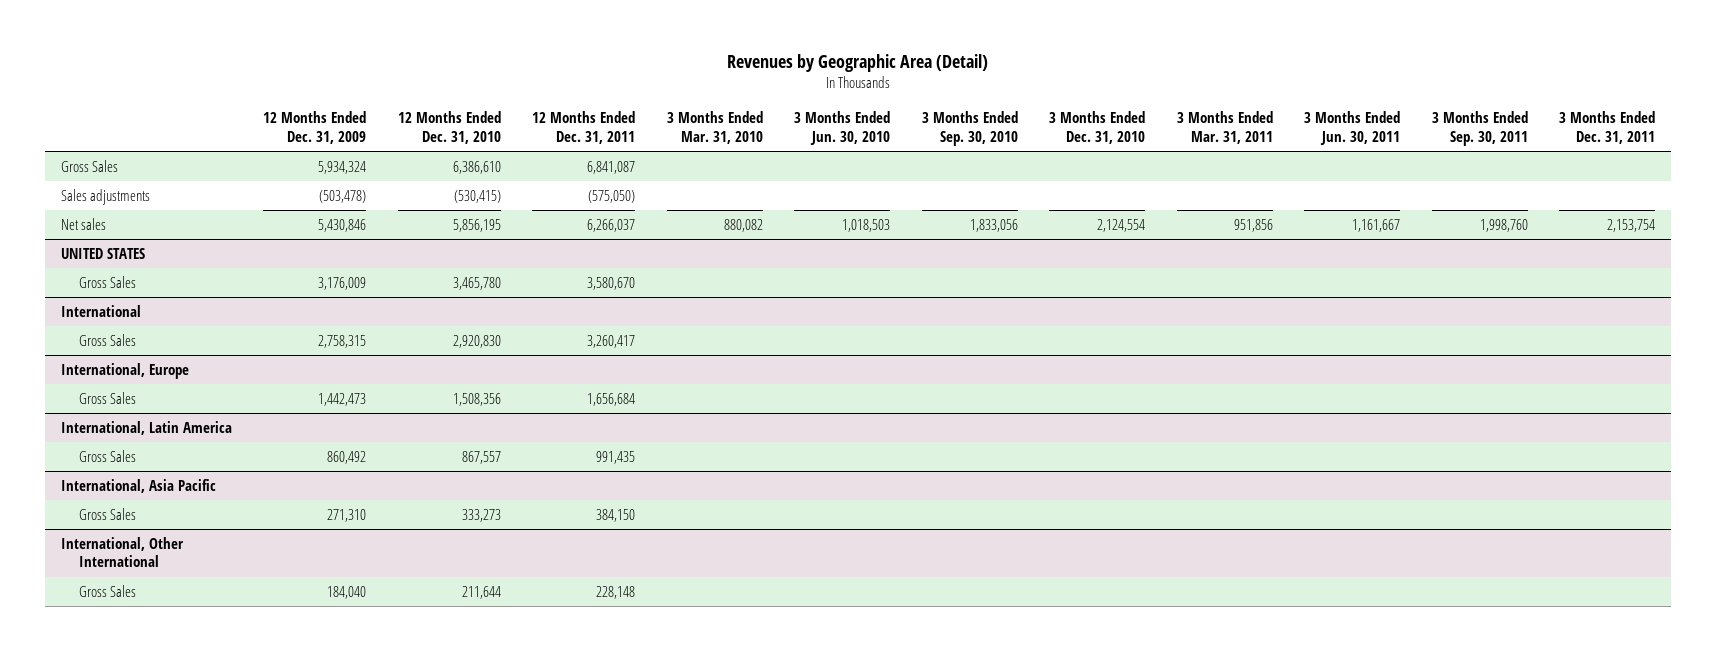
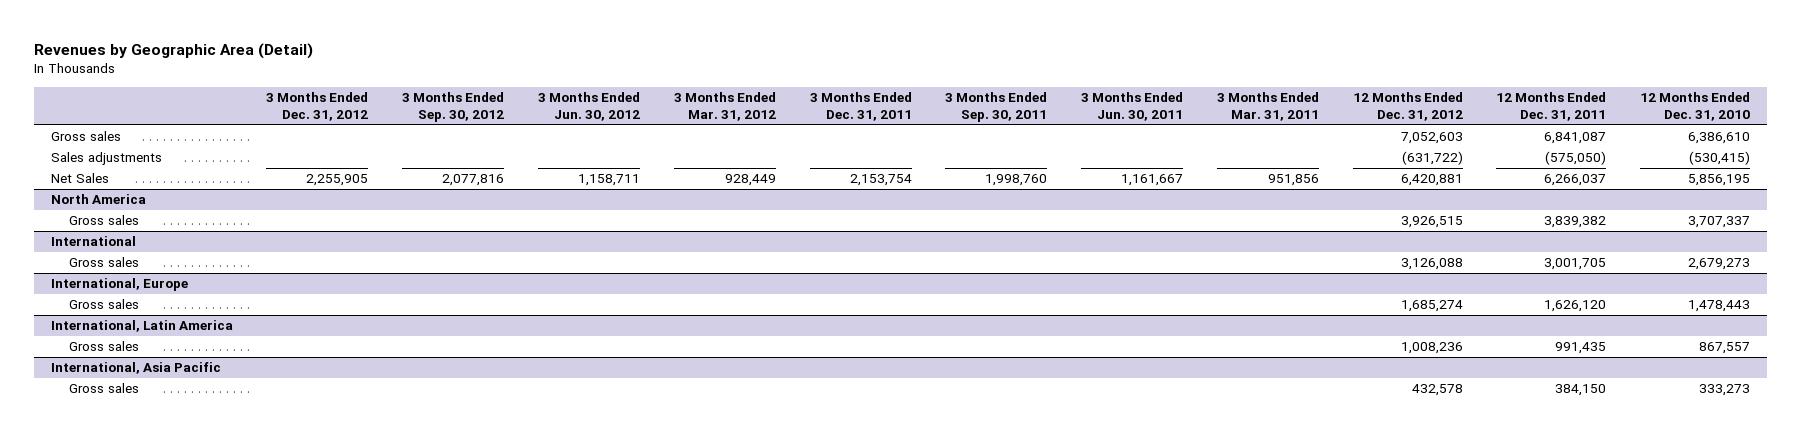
- | 12 Months Ended Dec. 31, 2009 | 12 Months Ended Dec. 31, 2010 | 12 Months Ended Dec. 31, 2011 | 3 Months Ended Mar. 31, 2010 | 3 Months Ended Jun. 30, 2010 | 3 Months Ended Sep. 30, 2010 | 3 Months Ended Dec. 31, 2010 | 3 Months Ended Mar. 31, 2011 | 3 Months Ended Jun. 30, 2011 | 3 Months Ended Sep. 30, 2011 | 3 Months Ended Dec. 31, 2011
+ | 3 Months Ended Dec. 31, 2012 | 3 Months Ended Sep. 30, 2012 | 3 Months Ended Jun. 30, 2012 | 3 Months Ended Mar. 31, 2012 | 3 Months Ended Dec. 31, 2011 | 3 Months Ended Sep. 30, 2011 | 3 Months Ended Jun. 30, 2011 | 3 Months Ended Mar. 31, 2011 | 12 Months Ended Dec. 31, 2012 | 12 Months Ended Dec. 31, 2011 | 12 Months Ended Dec. 31, 2010
- Gross Sales | 5,934,324 | 6,386,610 | 6,841,087 | | | | | | | |
+ Gross sales | | | | | | | | | 7,052,603 | 6,841,087 | 6,386,610
- Net sales | 5,430,846 | 5,856,195 | 6,266,037 | 880,082 | 1,018,503 | 1,833,056 | 2,124,554 | 951,856 | 1,161,667 | 1,998,760 | 2,153,754
- UNITED STATES
- Gross Sales | 3,176,009 | 3,465,780 | 3,580,670 | | | | | | | |
+ Net Sales | 2,255,905 | 2,077,816 | 1,158,711 | 928,449 | 2,153,754 | 1,998,760 | 1,161,667 | 951,856 | 6,420,881 | 6,266,037 | 5,856,195
+ North America
+ Gross sales | | | | | | | | | 3,926,515 | 3,839,382 | 3,707,337
@ International
- Gross Sales | 2,758,315 | 2,920,830 | 3,260,417 | | | | | | | |
+ Gross sales | | | | | | | | | 3,126,088 | 3,001,705 | 2,679,273
@ International, Europe
- Gross Sales | 1,442,473 | 1,508,356 | 1,656,684 | | | | | | | |
+ Gross sales | | | | | | | | | 1,685,274 | 1,626,120 | 1,478,443
@ International, Latin America
- Gross Sales | 860,492 | 867,557 | 991,435 | | | | | | | |
+ Gross sales | | | | | | | | | 1,008,236 | 991,435 | 867,557
@ International, Asia Pacific
- Gross Sales | 271,310 | 333,273 | 384,150 | | | | | | | |
- International, Other International
- Gross Sales | 184,040 | 211,644 | 228,148 | | | | | | | |
@ International, Asia Pacific
+ Gross sales | | | | | | | | | 432,578 | 384,150 | 333,273

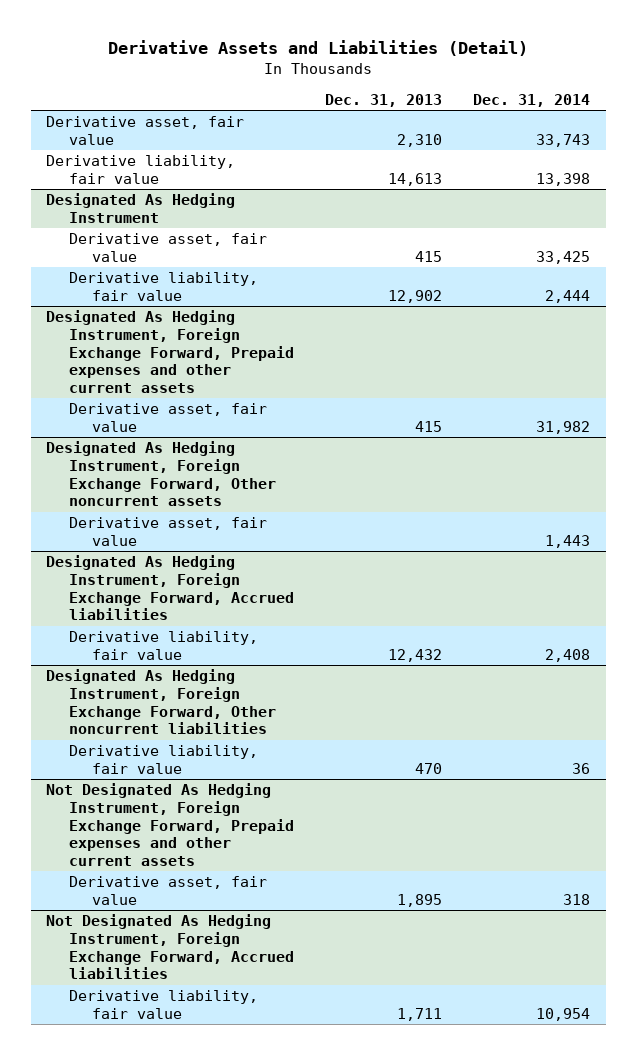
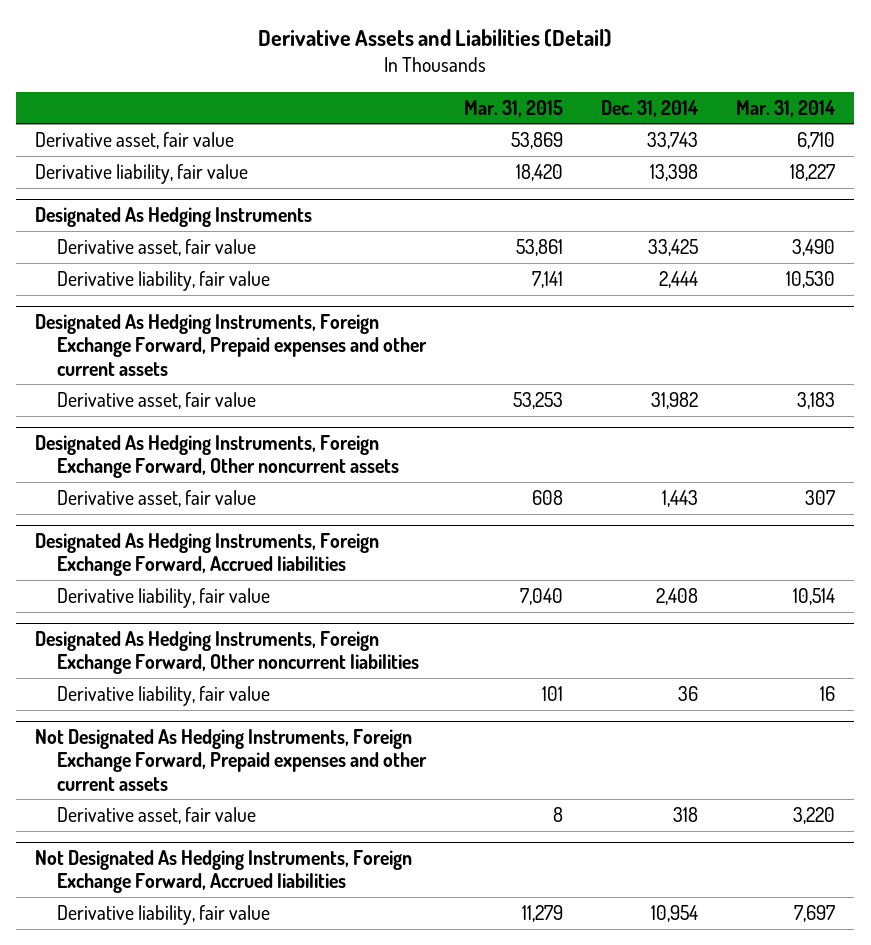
- | Dec. 31, 2013 | Dec. 31, 2014
+ | Mar. 31, 2015 | Dec. 31, 2014 | Mar. 31, 2014
- Designated As Hedging Instrument
+ Designated As Hedging Instruments
- Designated As Hedging Instrument, Foreign Exchange Forward, Prepaid expenses and other current assets
+ Designated As Hedging Instruments, Foreign Exchange Forward, Prepaid expenses and other current assets
- Designated As Hedging Instrument, Foreign Exchange Forward, Other noncurrent assets
+ Designated As Hedging Instruments, Foreign Exchange Forward, Other noncurrent assets
- Designated As Hedging Instrument, Foreign Exchange Forward, Accrued liabilities
+ Designated As Hedging Instruments, Foreign Exchange Forward, Accrued liabilities
- Designated As Hedging Instrument, Foreign Exchange Forward, Other noncurrent liabilities
+ Designated As Hedging Instruments, Foreign Exchange Forward, Other noncurrent liabilities
- Not Designated As Hedging Instrument, Foreign Exchange Forward, Prepaid expenses and other current assets
+ Not Designated As Hedging Instruments, Foreign Exchange Forward, Prepaid expenses and other current assets
- Not Designated As Hedging Instrument, Foreign Exchange Forward, Accrued liabilities
+ Not Designated As Hedging Instruments, Foreign Exchange Forward, Accrued liabilities

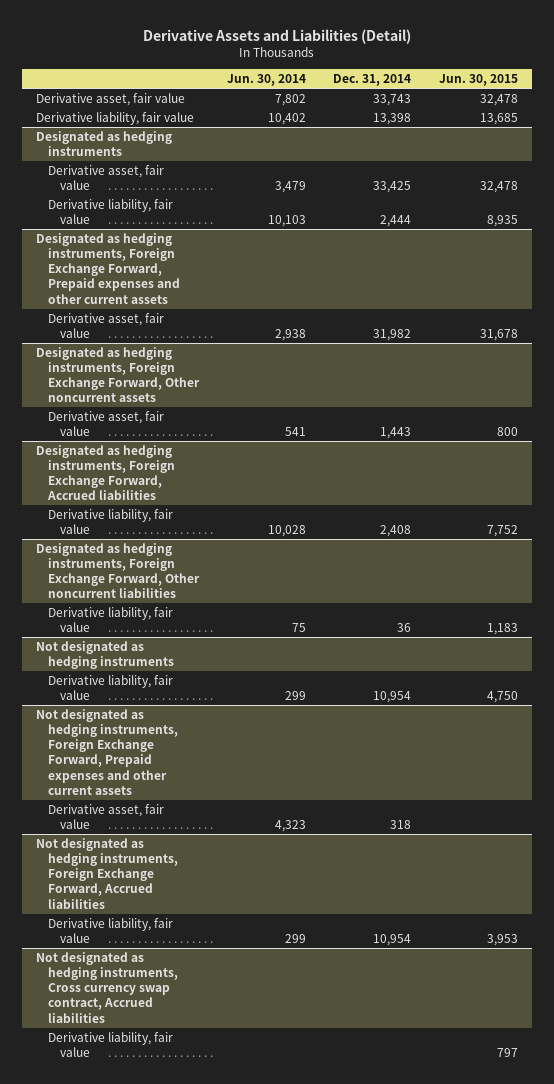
- | Mar. 31, 2015 | Dec. 31, 2014 | Mar. 31, 2014
+ | Jun. 30, 2014 | Dec. 31, 2014 | Jun. 30, 2015
- Designated As Hedging Instruments
+ Designated as hedging instruments
- Designated As Hedging Instruments, Foreign Exchange Forward, Prepaid expenses and other current assets
+ Designated as hedging instruments, Foreign Exchange Forward, Prepaid expenses and other current assets
- Designated As Hedging Instruments, Foreign Exchange Forward, Other noncurrent assets
+ Designated as hedging instruments, Foreign Exchange Forward, Other noncurrent assets
- Designated As Hedging Instruments, Foreign Exchange Forward, Accrued liabilities
+ Designated as hedging instruments, Foreign Exchange Forward, Accrued liabilities
- Designated As Hedging Instruments, Foreign Exchange Forward, Other noncurrent liabilities
+ Designated as hedging instruments, Foreign Exchange Forward, Other noncurrent liabilities
- Not Designated As Hedging Instruments, Foreign Exchange Forward, Prepaid expenses and other current assets
+ Not designated as hedging instruments
+ Derivative liability, fair value | 299 | 10,954 | 4,750
+ Not designated as hedging instruments, Foreign Exchange Forward, Prepaid expenses and other current assets
- Not Designated As Hedging Instruments, Foreign Exchange Forward, Accrued liabilities
+ Not designated as hedging instruments, Foreign Exchange Forward, Accrued liabilities
+ Not designated as hedging instruments, Cross currency swap contract, Accrued liabilities
+ Derivative liability, fair value | | | 797

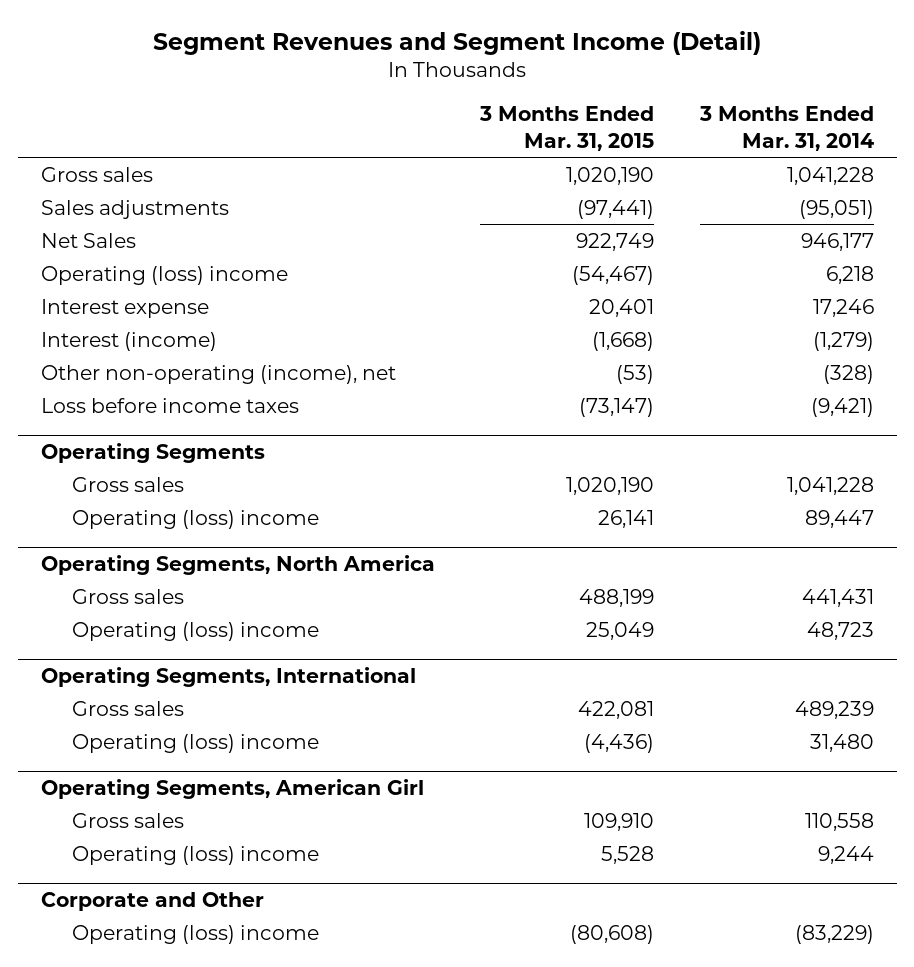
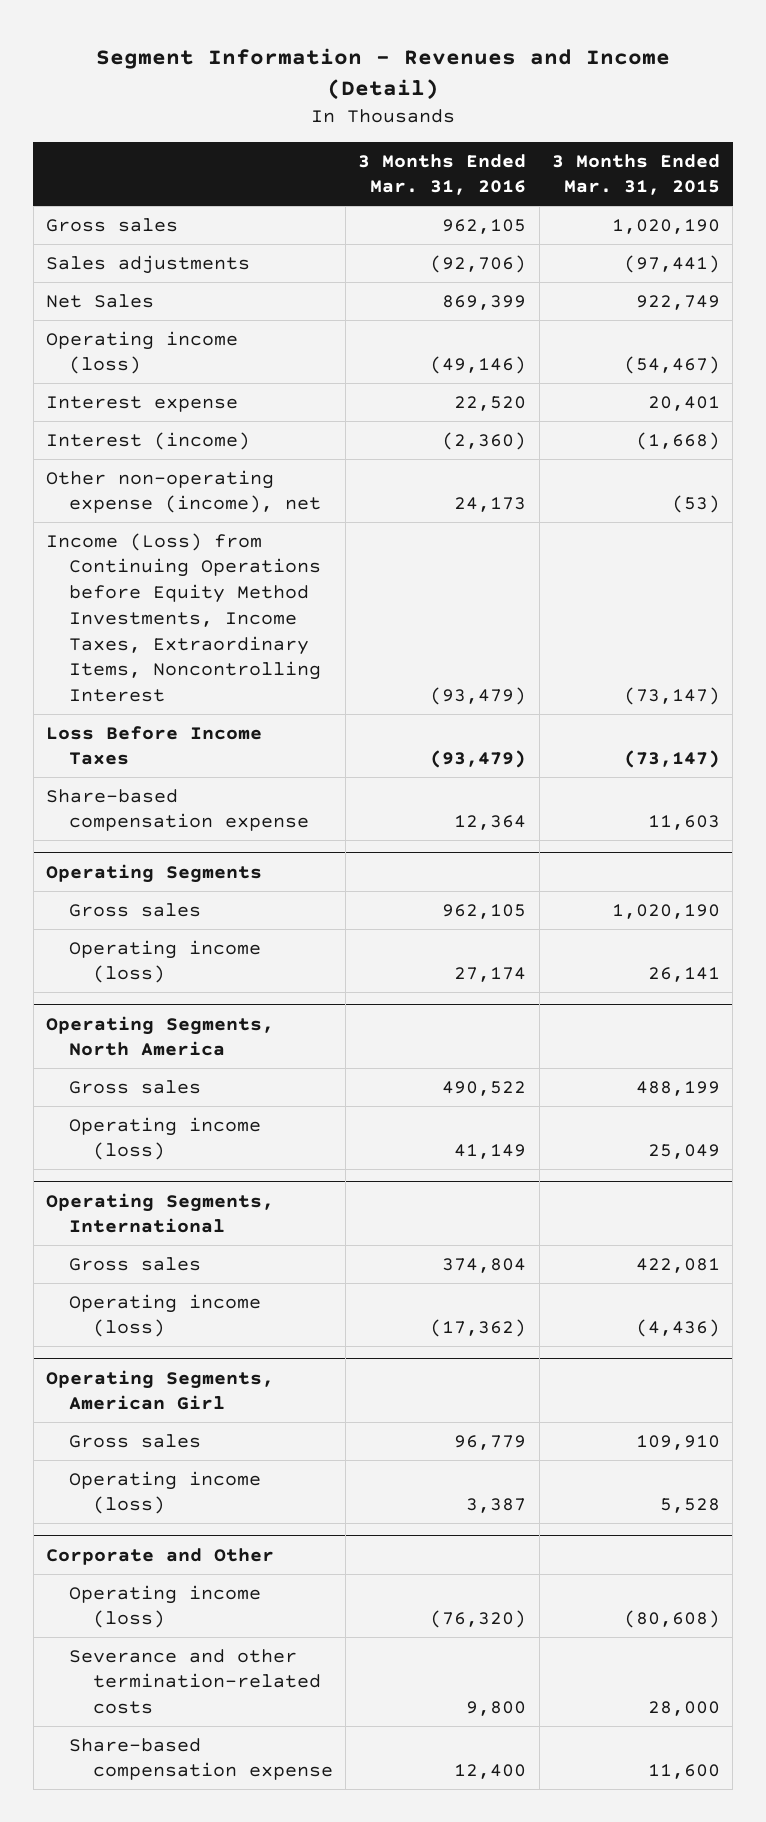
- Segment Revenues and Segment Income (Detail)
+ Segment Information - Revenues and Income (Detail)
- | 3 Months Ended Mar. 31, 2015 | 3 Months Ended Mar. 31, 2014
+ | 3 Months Ended Mar. 31, 2016 | 3 Months Ended Mar. 31, 2015
- Operating (loss) income | (54,467) | 6,218
+ Operating income (loss) | (49,146) | (54,467)
- Other non-operating (income), net | (53) | (328)
- Loss before income taxes | (73,147) | (9,421)
+ Other non-operating expense (income), net | 24,173 | (53)
+ Income (Loss) from Continuing Operations before Equity Method Investments, Income Taxes, Extraordinary Items, Noncontrolling Interest | (93,479) | (73,147)
+ Loss Before Income Taxes | (93,479) | (73,147)
+ Share-based compensation expense | 12,364 | 11,603
@ Operating Segments
- Operating (loss) income | 26,141 | 89,447
+ Operating income (loss) | 27,174 | 26,141
@ Operating Segments, North America
- Operating (loss) income | 25,049 | 48,723
+ Operating income (loss) | 41,149 | 25,049
@ Operating Segments, International
- Operating (loss) income | (4,436) | 31,480
+ Operating income (loss) | (17,362) | (4,436)
@ Operating Segments, American Girl
- Operating (loss) income | 5,528 | 9,244
+ Operating income (loss) | 3,387 | 5,528
@ Corporate and Other
- Operating (loss) income | (80,608) | (83,229)
+ Operating income (loss) | (76,320) | (80,608)
+ Severance and other termination-related costs | 9,800 | 28,000
+ Share-based compensation expense | 12,400 | 11,600

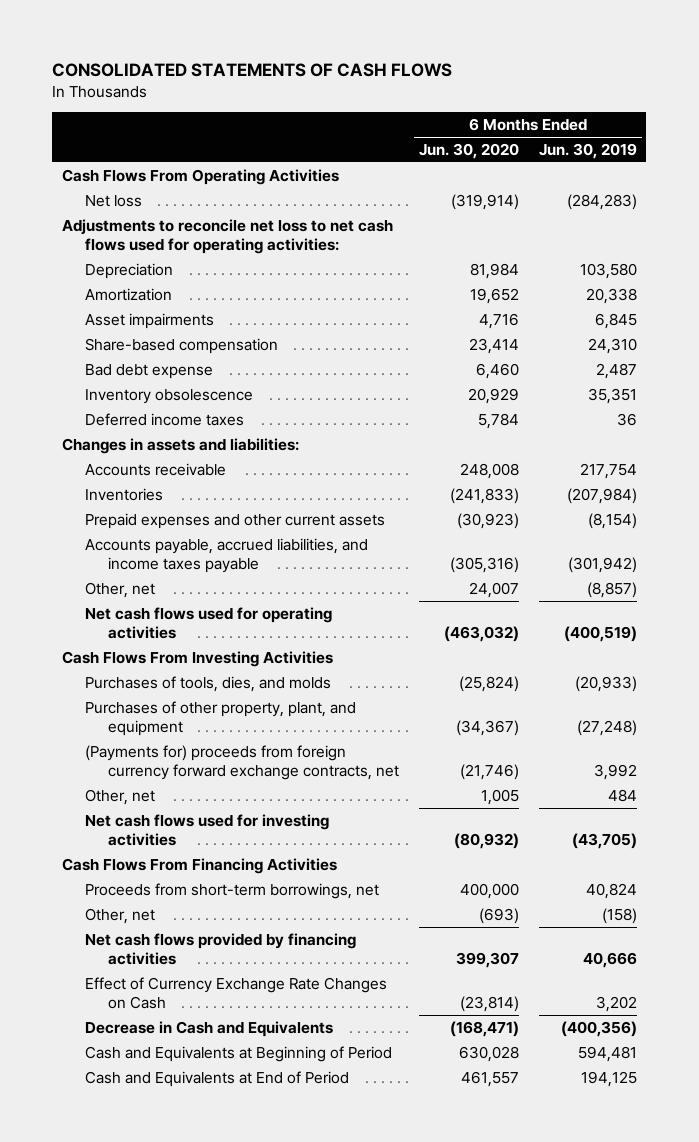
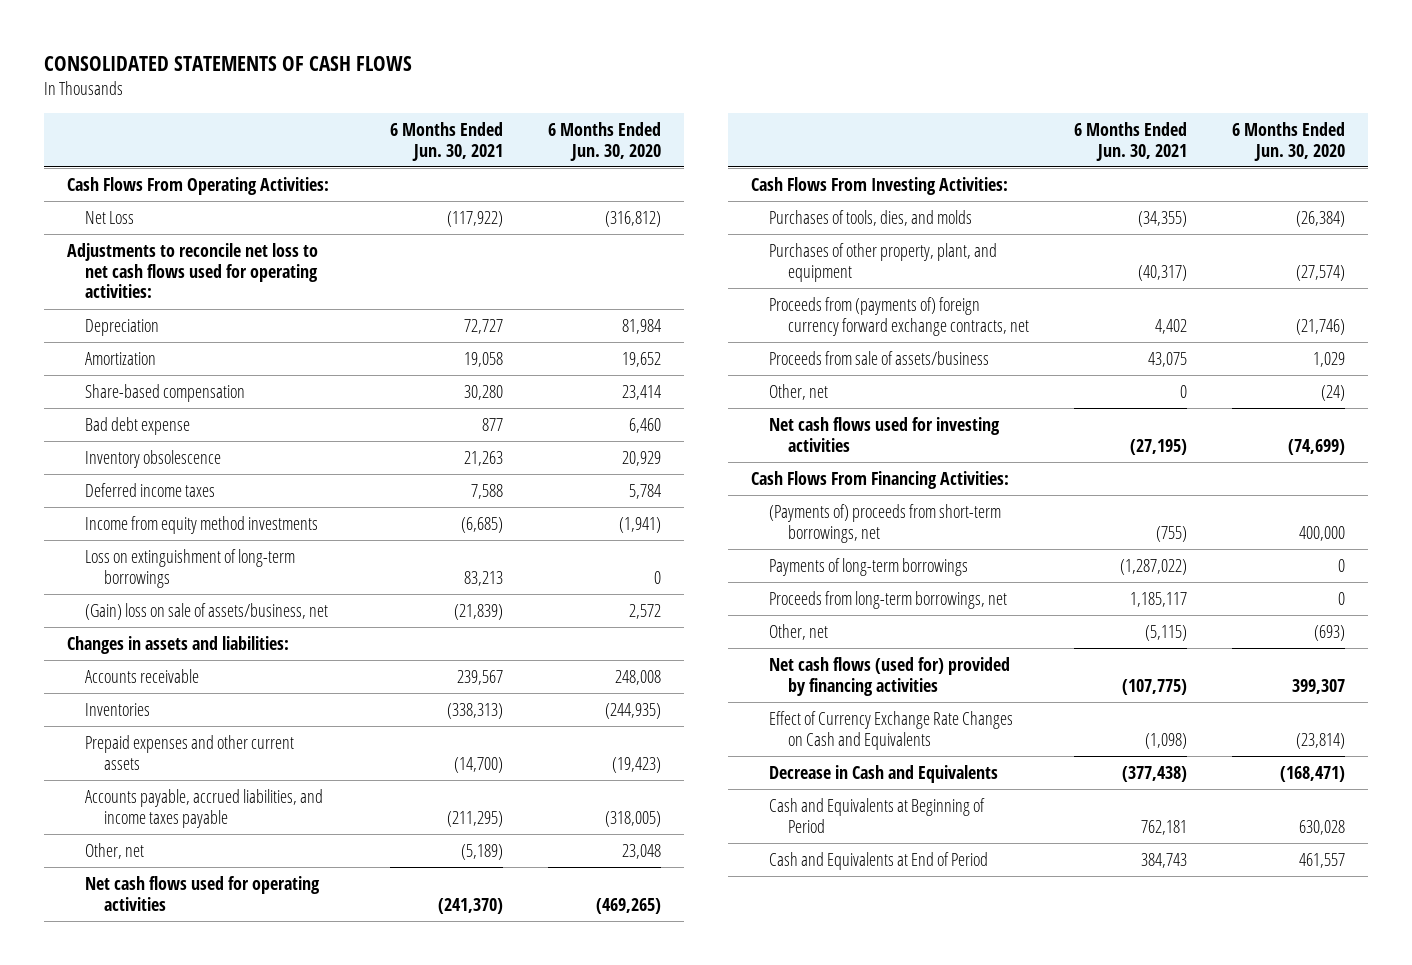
- | 6 Months Ended Jun. 30, 2020 | 6 Months Ended Jun. 30, 2019
+ | 6 Months Ended Jun. 30, 2021 | 6 Months Ended Jun. 30, 2020
- Cash Flows From Operating Activities
- Net loss | (319,914) | (284,283)
+ Cash Flows From Operating Activities:
+ Net Loss | (117,922) | (316,812)
- Asset impairments | 4,716 | 6,845
+ Income from equity method investments | (6,685) | (1,941)
+ Loss on extinguishment of long-term borrowings | 83,213 | 0
+ (Gain) loss on sale of assets/business, net | (21,839) | 2,572
- Inventories | (241,833) | (207,984)
- Prepaid expenses and other current assets | (30,923) | (8,154)
- Accounts payable, accrued liabilities, and income taxes payable | (305,316) | (301,942)
- Other, net | 24,007 | (8,857)
- Net cash flows used for operating activities | (463,032) | (400,519)
- Cash Flows From Investing Activities
- Purchases of tools, dies, and molds | (25,824) | (20,933)
- Purchases of other property, plant, and equipment | (34,367) | (27,248)
- (Payments for) proceeds from foreign currency forward exchange contracts, net | (21,746) | 3,992
- Other, net | 1,005 | 484
- Net cash flows used for investing activities | (80,932) | (43,705)
- Cash Flows From Financing Activities
- Proceeds from short-term borrowings, net | 400,000 | 40,824
+ Inventories | (338,313) | (244,935)
+ Prepaid expenses and other current assets | (14,700) | (19,423)
+ Accounts payable, accrued liabilities, and income taxes payable | (211,295) | (318,005)
+ Other, net | (5,189) | 23,048
+ Net cash flows used for operating activities | (241,370) | (469,265)
+ Cash Flows From Investing Activities:
+ Purchases of tools, dies, and molds | (34,355) | (26,384)
+ Purchases of other property, plant, and equipment | (40,317) | (27,574)
+ Proceeds from (payments of) foreign currency forward exchange contracts, net | 4,402 | (21,746)
+ Proceeds from sale of assets/business | 43,075 | 1,029
+ Other, net | 0 | (24)
+ Net cash flows used for investing activities | (27,195) | (74,699)
+ Cash Flows From Financing Activities:
+ (Payments of) proceeds from short-term borrowings, net | (755) | 400,000
+ Payments of long-term borrowings | (1,287,022) | 0
+ Proceeds from long-term borrowings, net | 1,185,117 | 0
- Net cash flows provided by financing activities | 399,307 | 40,666
- Effect of Currency Exchange Rate Changes on Cash | (23,814) | 3,202
+ Net cash flows (used for) provided by financing activities | (107,775) | 399,307
+ Effect of Currency Exchange Rate Changes on Cash and Equivalents | (1,098) | (23,814)

